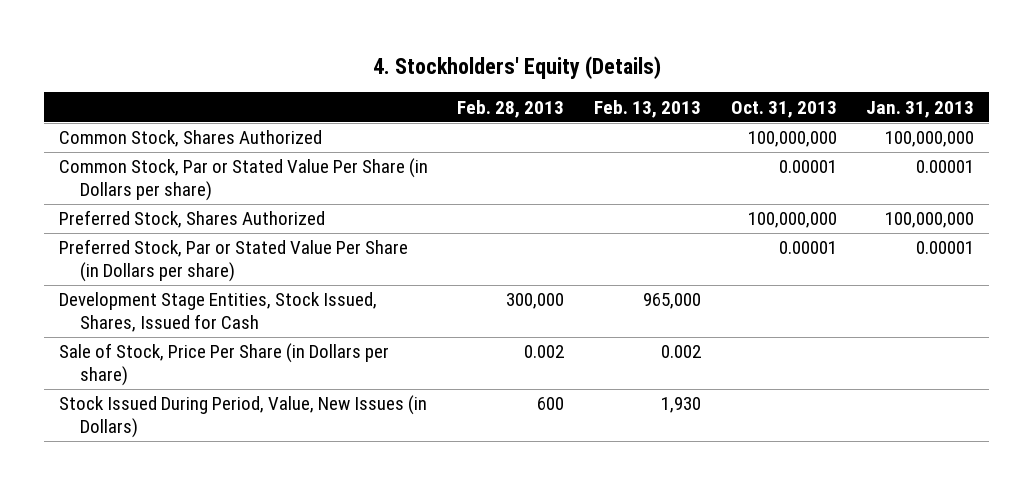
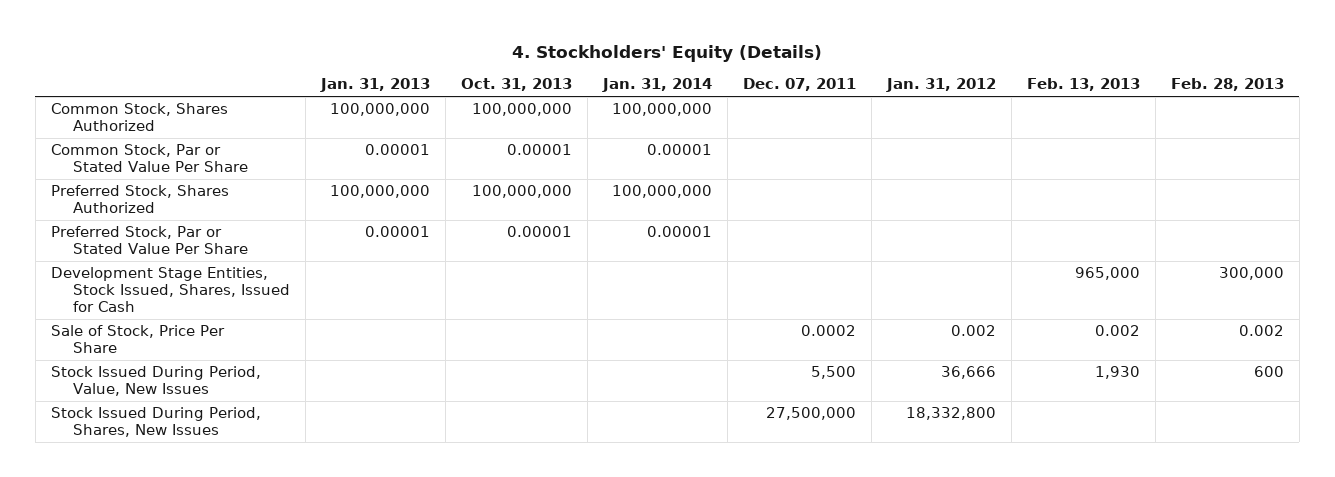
- | Feb. 28, 2013 | Feb. 13, 2013 | Oct. 31, 2013 | Jan. 31, 2013
+ | Jan. 31, 2013 | Oct. 31, 2013 | Jan. 31, 2014 | Dec. 07, 2011 | Jan. 31, 2012 | Feb. 13, 2013 | Feb. 28, 2013
- Common Stock, Par or Stated Value Per Share (in Dollars per share) | | | 0.00001 | 0.00001
+ Common Stock, Par or Stated Value Per Share | 0.00001 | 0.00001 | 0.00001 | | | |
- Preferred Stock, Par or Stated Value Per Share (in Dollars per share) | | | 0.00001 | 0.00001
+ Preferred Stock, Par or Stated Value Per Share | 0.00001 | 0.00001 | 0.00001 | | | |
- Sale of Stock, Price Per Share (in Dollars per share) | 0.002 | 0.002 | |
- Stock Issued During Period, Value, New Issues (in Dollars) | 600 | 1,930 | |
+ Sale of Stock, Price Per Share | | | | 0.0002 | 0.002 | 0.002 | 0.002
+ Stock Issued During Period, Value, New Issues | | | | 5,500 | 36,666 | 1,930 | 600
+ Stock Issued During Period, Shares, New Issues | | | | 27,500,000 | 18,332,800 | |

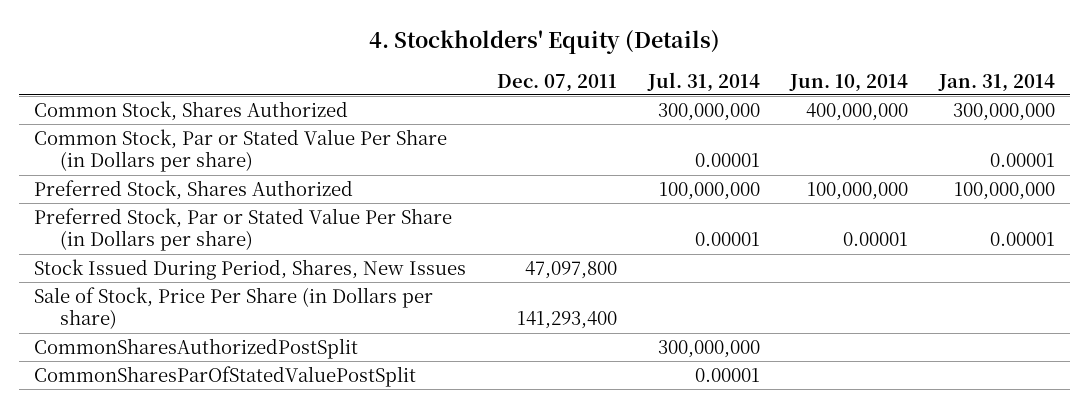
- | Jan. 31, 2013 | Oct. 31, 2013 | Jan. 31, 2014 | Dec. 07, 2011 | Jan. 31, 2012 | Feb. 13, 2013 | Feb. 28, 2013
+ | Dec. 07, 2011 | Jul. 31, 2014 | Jun. 10, 2014 | Jan. 31, 2014
- Common Stock, Shares Authorized | 100,000,000 | 100,000,000 | 100,000,000 | | | |
- Common Stock, Par or Stated Value Per Share | 0.00001 | 0.00001 | 0.00001 | | | |
+ Common Stock, Shares Authorized | | 300,000,000 | 400,000,000 | 300,000,000
+ Common Stock, Par or Stated Value Per Share (in Dollars per share) | | 0.00001 | | 0.00001
- Preferred Stock, Par or Stated Value Per Share | 0.00001 | 0.00001 | 0.00001 | | | |
- Development Stage Entities, Stock Issued, Shares, Issued for Cash | | | | | | 965,000 | 300,000
- Sale of Stock, Price Per Share | | | | 0.0002 | 0.002 | 0.002 | 0.002
- Stock Issued During Period, Value, New Issues | | | | 5,500 | 36,666 | 1,930 | 600
- Stock Issued During Period, Shares, New Issues | | | | 27,500,000 | 18,332,800 | |
+ Preferred Stock, Par or Stated Value Per Share (in Dollars per share) | | 0.00001 | 0.00001 | 0.00001
+ Stock Issued During Period, Shares, New Issues | 47,097,800 | | |
+ Sale of Stock, Price Per Share (in Dollars per share) | 141,293,400 | | |
+ CommonSharesAuthorizedPostSplit | | 300,000,000 | |
+ CommonSharesParOfStatedValuePostSplit | | 0.00001 | |

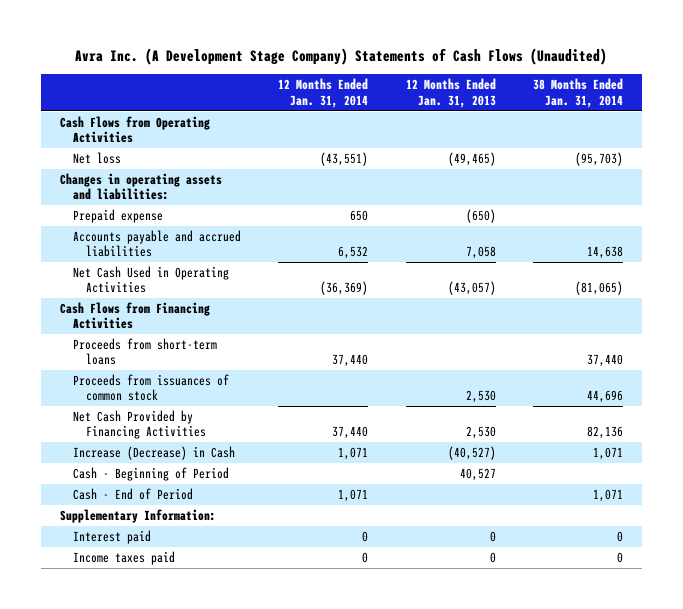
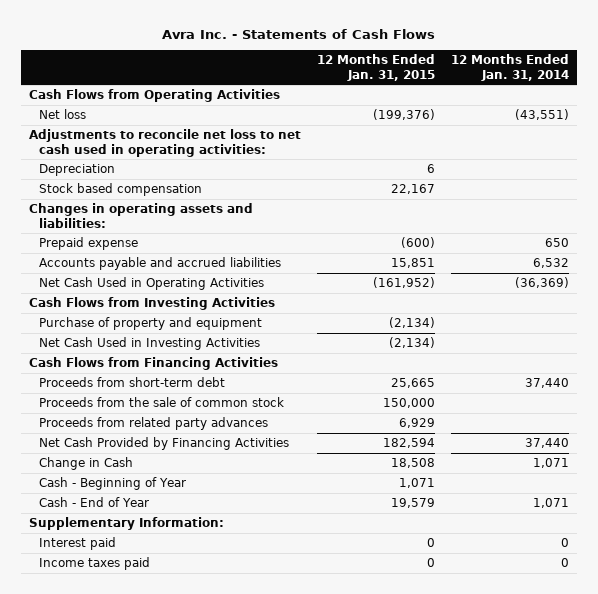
- Avra Inc. (A Development Stage Company) Statements of Cash Flows (Unaudited)
+ Avra Inc. - Statements of Cash Flows
- | 12 Months Ended Jan. 31, 2014 | 12 Months Ended Jan. 31, 2013 | 38 Months Ended Jan. 31, 2014
+ | 12 Months Ended Jan. 31, 2015 | 12 Months Ended Jan. 31, 2014
+ Adjustments to reconcile net loss to net cash used in operating activities:
+ Depreciation | 6 |
+ Stock based compensation | 22,167 |
+ Cash Flows from Investing Activities
+ Purchase of property and equipment | (2,134) |
+ Net Cash Used in Investing Activities | (2,134) |
- Proceeds from short-term loans | 37,440 | | 37,440
- Proceeds from issuances of common stock | | 2,530 | 44,696
+ Proceeds from short-term debt | 25,665 | 37,440
+ Proceeds from the sale of common stock | 150,000 |
+ Proceeds from related party advances | 6,929 |
- Increase (Decrease) in Cash | 1,071 | (40,527) | 1,071
- Cash - Beginning of Period | | 40,527 |
- Cash - End of Period | 1,071 | | 1,071
+ Change in Cash | 18,508 | 1,071
+ Cash - Beginning of Year | 1,071 |
+ Cash - End of Year | 19,579 | 1,071

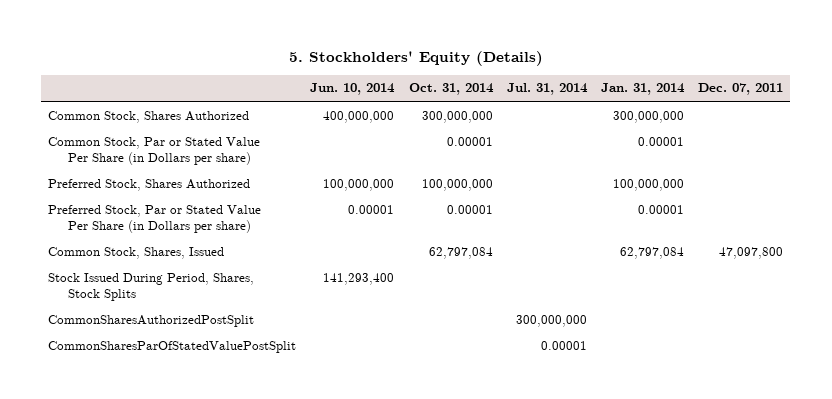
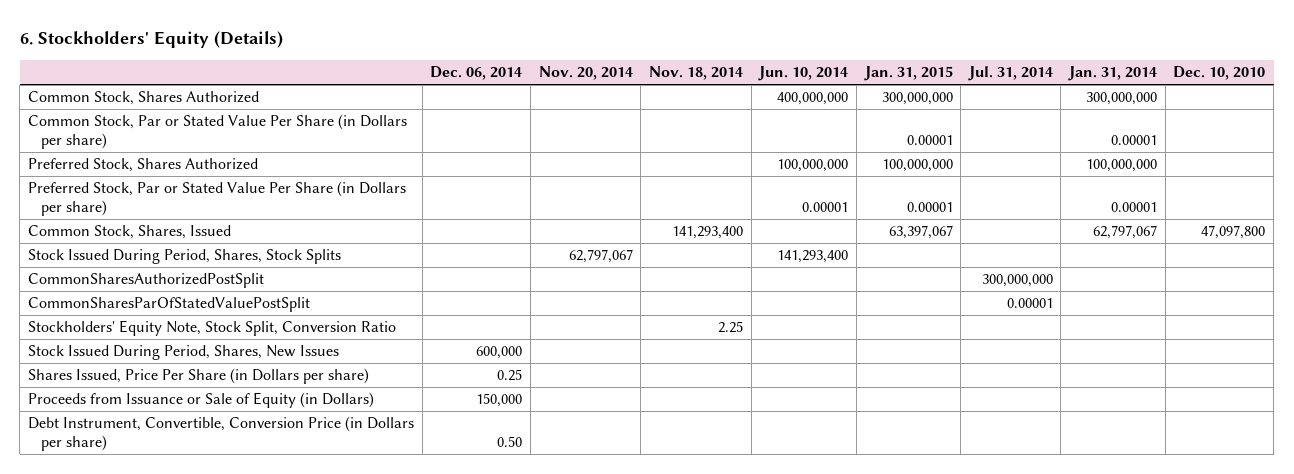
- 5. Stockholders' Equity (Details)
+ 6. Stockholders' Equity (Details)
- | Jun. 10, 2014 | Oct. 31, 2014 | Jul. 31, 2014 | Jan. 31, 2014 | Dec. 07, 2011
+ | Dec. 06, 2014 | Nov. 20, 2014 | Nov. 18, 2014 | Jun. 10, 2014 | Jan. 31, 2015 | Jul. 31, 2014 | Jan. 31, 2014 | Dec. 10, 2010
- Common Stock, Shares, Issued | | 62,797,084 | | 62,797,084 | 47,097,800
+ Common Stock, Shares, Issued | | | 141,293,400 | | 63,397,067 | | 62,797,067 | 47,097,800
+ Stockholders' Equity Note, Stock Split, Conversion Ratio | | | 2.25 | | | | |
+ Stock Issued During Period, Shares, New Issues | 600,000 | | | | | | |
+ Shares Issued, Price Per Share (in Dollars per share) | 0.25 | | | | | | |
+ Proceeds from Issuance or Sale of Equity (in Dollars) | 150,000 | | | | | | |
+ Debt Instrument, Convertible, Conversion Price (in Dollars per share) | 0.50 | | | | | | |

